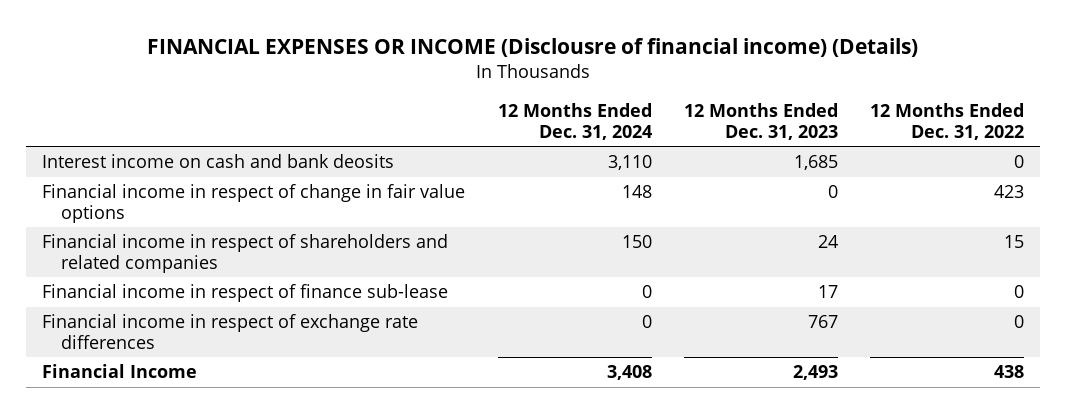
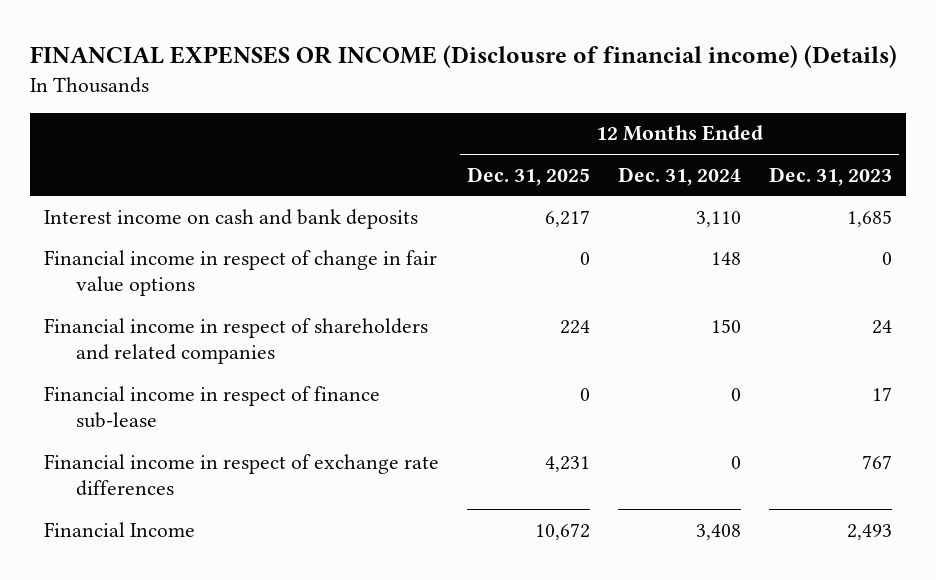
- | 12 Months Ended Dec. 31, 2024 | 12 Months Ended Dec. 31, 2023 | 12 Months Ended Dec. 31, 2022
+ | 12 Months Ended Dec. 31, 2025 | 12 Months Ended Dec. 31, 2024 | 12 Months Ended Dec. 31, 2023
- Interest income on cash and bank deosits | 3,110 | 1,685 | 0
+ Interest income on cash and bank deposits | 6,217 | 3,110 | 1,685

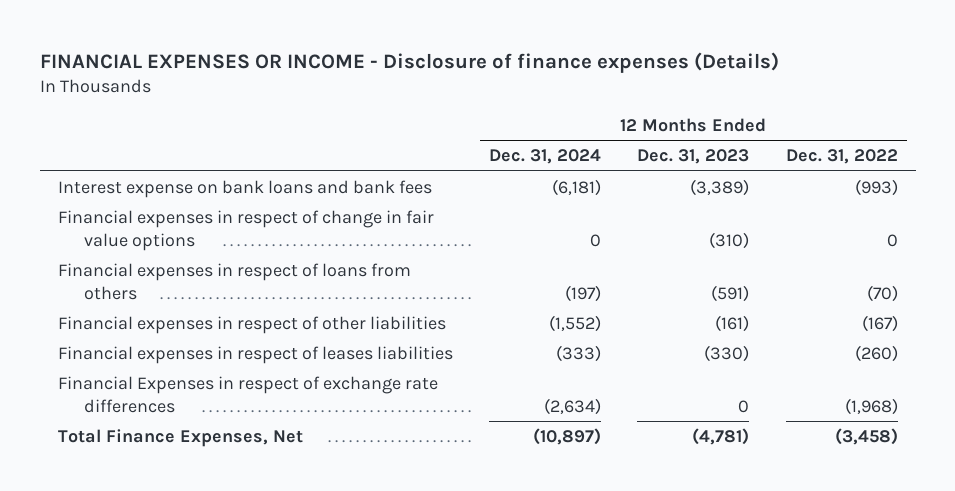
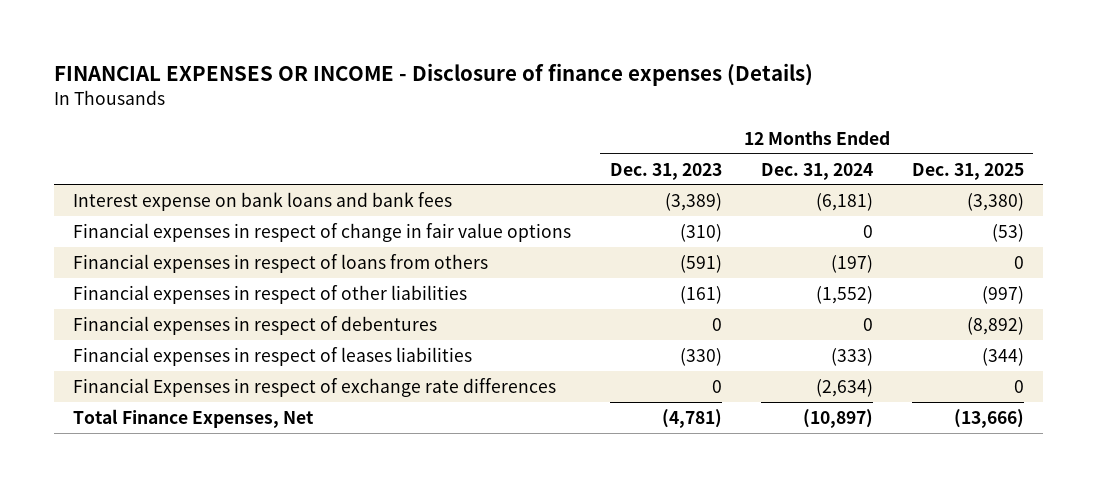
- | 12 Months Ended Dec. 31, 2024 | 12 Months Ended Dec. 31, 2023 | 12 Months Ended Dec. 31, 2022
+ | 12 Months Ended Dec. 31, 2023 | 12 Months Ended Dec. 31, 2024 | 12 Months Ended Dec. 31, 2025
+ Financial expenses in respect of debentures | 0 | 0 | (8,892)

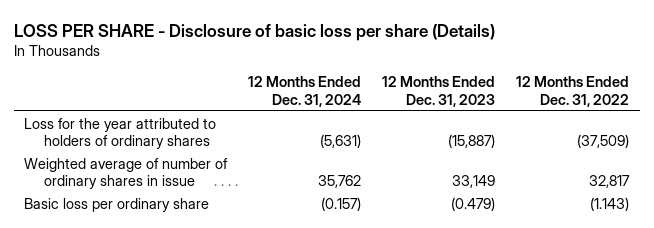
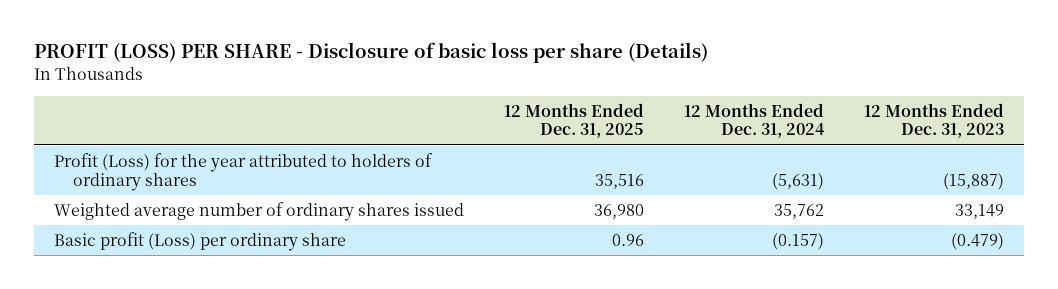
- LOSS PER SHARE - Disclosure of basic loss per share (Details)
+ PROFIT (LOSS) PER SHARE - Disclosure of basic loss per share (Details)
- | 12 Months Ended Dec. 31, 2024 | 12 Months Ended Dec. 31, 2023 | 12 Months Ended Dec. 31, 2022
+ | 12 Months Ended Dec. 31, 2025 | 12 Months Ended Dec. 31, 2024 | 12 Months Ended Dec. 31, 2023
- Loss for the year attributed to holders of ordinary shares | (5,631) | (15,887) | (37,509)
- Weighted average of number of ordinary shares in issue | 35,762 | 33,149 | 32,817
- Basic loss per ordinary share | (0.157) | (0.479) | (1.143)
+ Profit (Loss) for the year attributed to holders of ordinary shares | 35,516 | (5,631) | (15,887)
+ Weighted average number of ordinary shares issued | 36,980 | 35,762 | 33,149
+ Basic profit (Loss) per ordinary share | 0.96 | (0.157) | (0.479)

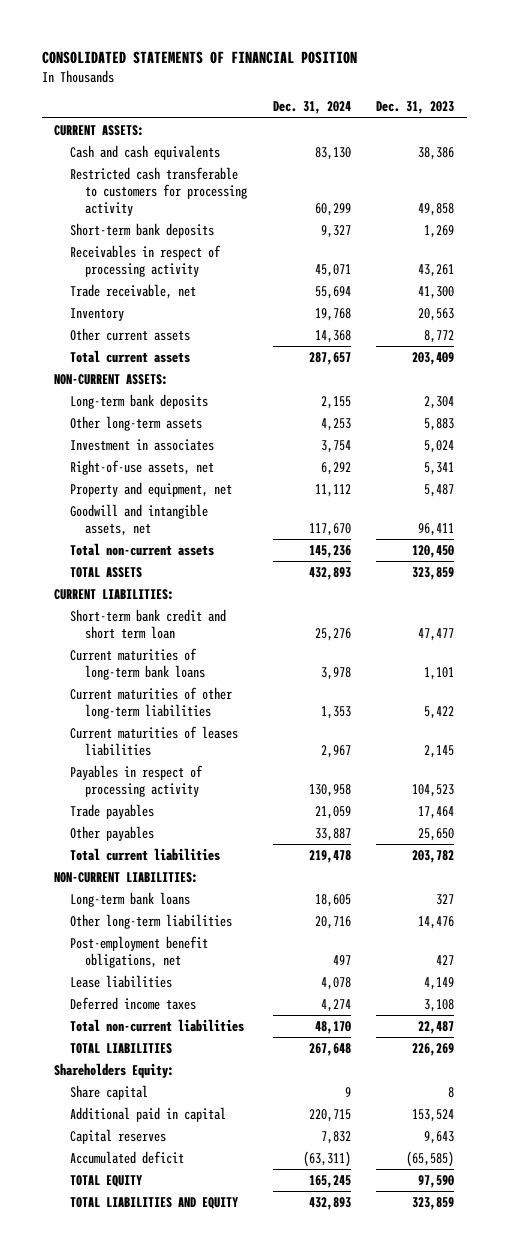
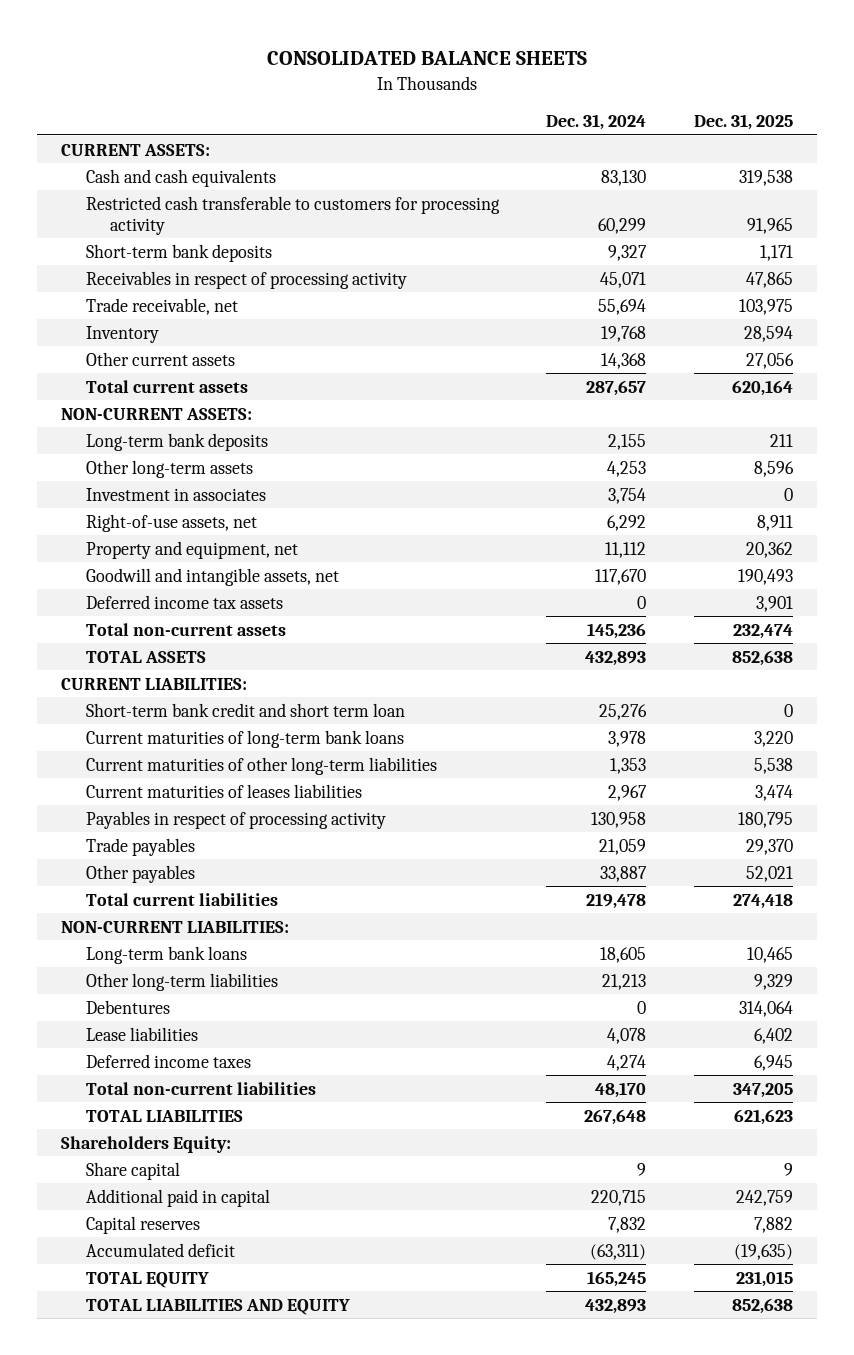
- CONSOLIDATED STATEMENTS OF FINANCIAL POSITION
+ CONSOLIDATED BALANCE SHEETS
- | Dec. 31, 2024 | Dec. 31, 2023
+ | Dec. 31, 2024 | Dec. 31, 2025
+ Deferred income tax assets | 0 | 3,901
- Other long-term liabilities | 20,716 | 14,476
- Post-employment benefit obligations, net | 497 | 427
+ Other long-term liabilities | 21,213 | 9,329
+ Debentures | 0 | 314,064

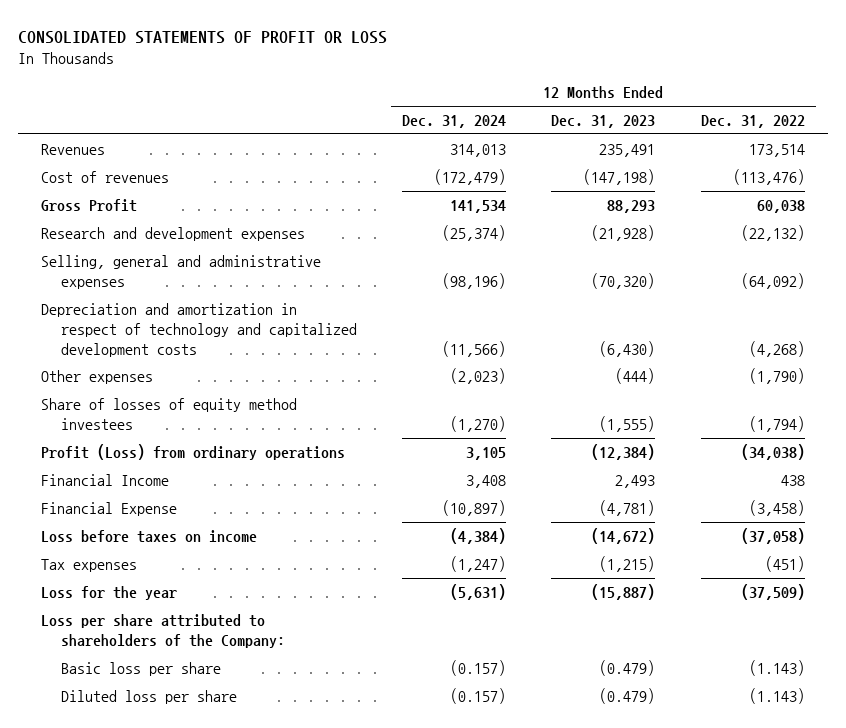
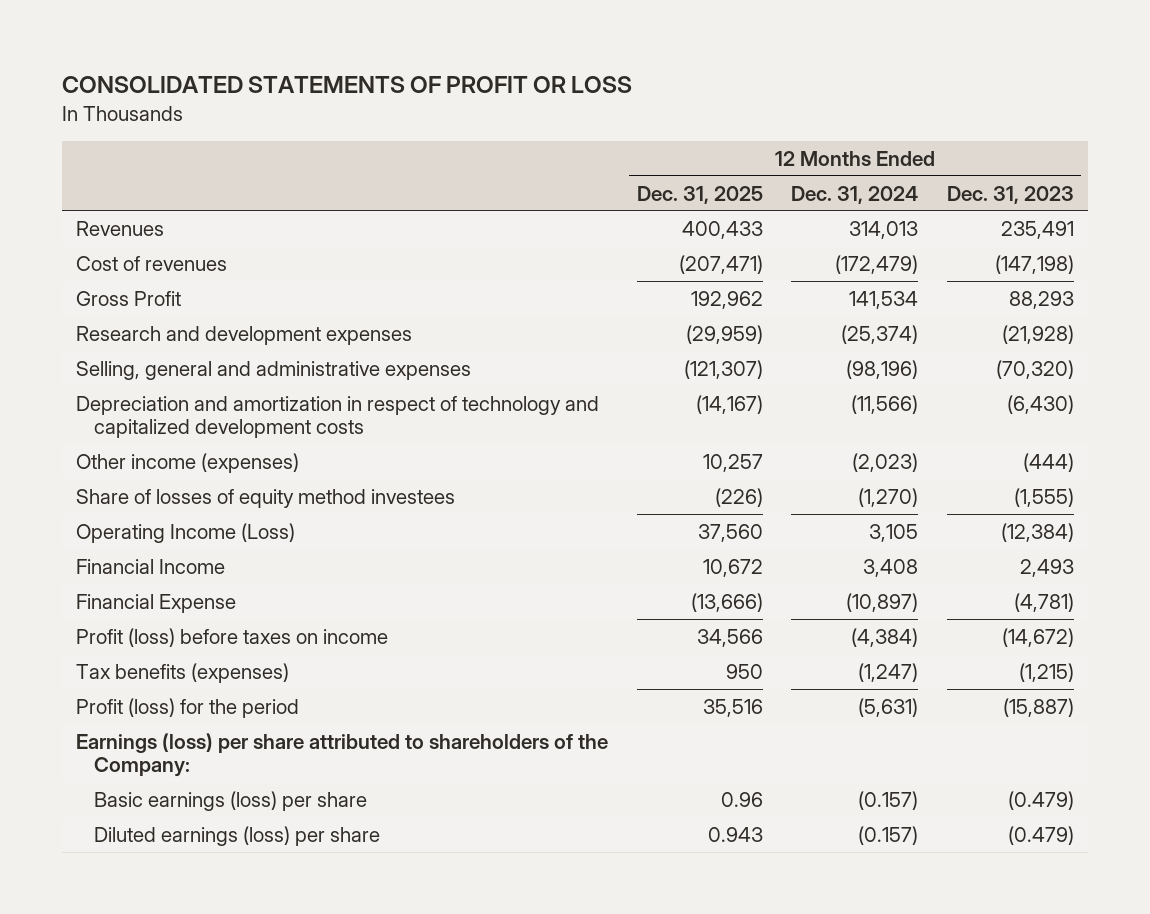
- | 12 Months Ended Dec. 31, 2024 | 12 Months Ended Dec. 31, 2023 | 12 Months Ended Dec. 31, 2022
+ | 12 Months Ended Dec. 31, 2025 | 12 Months Ended Dec. 31, 2024 | 12 Months Ended Dec. 31, 2023
- Other expenses | (2,023) | (444) | (1,790)
+ Other income (expenses) | 10,257 | (2,023) | (444)
- Profit (Loss) from ordinary operations | 3,105 | (12,384) | (34,038)
+ Operating Income (Loss) | 37,560 | 3,105 | (12,384)
- Loss before taxes on income | (4,384) | (14,672) | (37,058)
- Tax expenses | (1,247) | (1,215) | (451)
- Loss for the year | (5,631) | (15,887) | (37,509)
- Loss per share attributed to shareholders of the Company:
- Basic loss per share | (0.157) | (0.479) | (1.143)
- Diluted loss per share | (0.157) | (0.479) | (1.143)
+ Profit (loss) before taxes on income | 34,566 | (4,384) | (14,672)
+ Tax benefits (expenses) | 950 | (1,247) | (1,215)
+ Profit (loss) for the period | 35,516 | (5,631) | (15,887)
+ Earnings (loss) per share attributed to shareholders of the Company:
+ Basic earnings (loss) per share | 0.96 | (0.157) | (0.479)
+ Diluted earnings (loss) per share | 0.943 | (0.157) | (0.479)

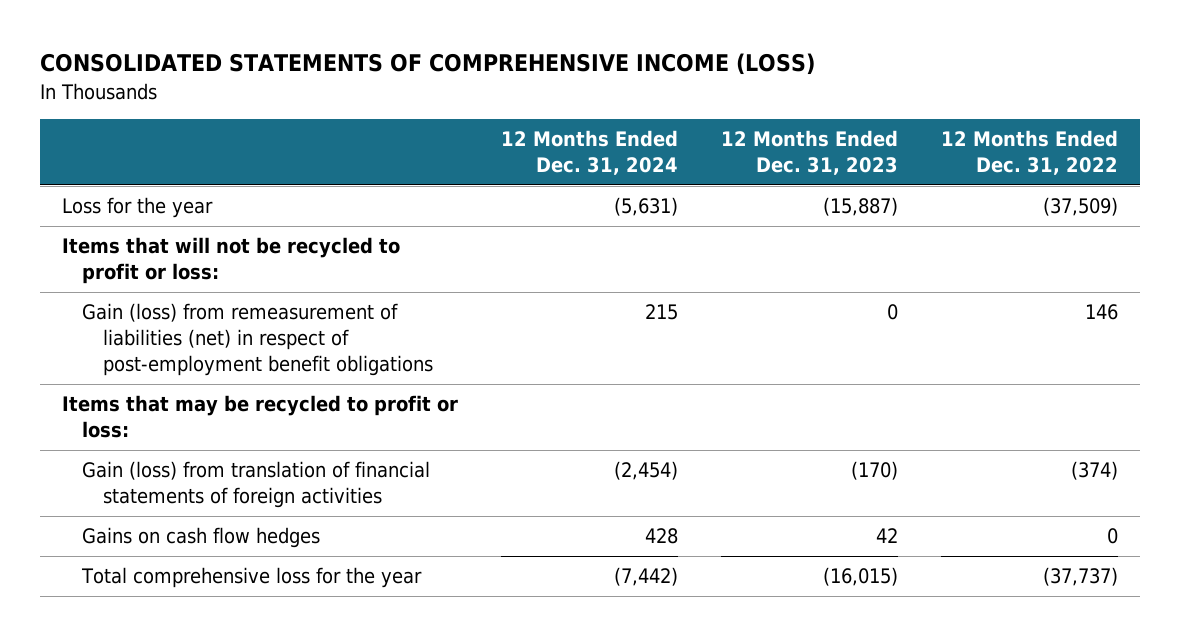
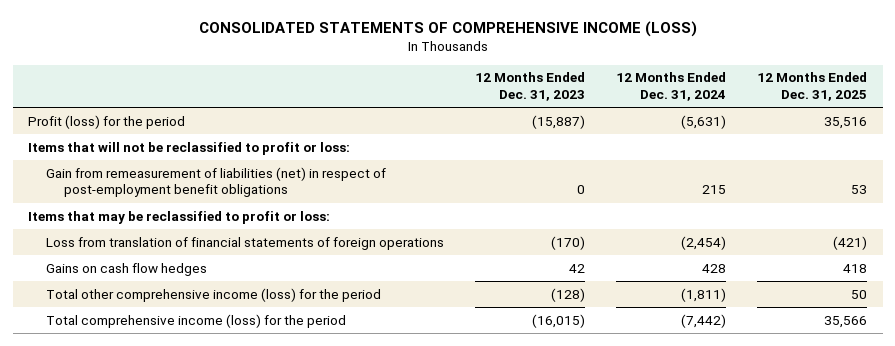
- | 12 Months Ended Dec. 31, 2024 | 12 Months Ended Dec. 31, 2023 | 12 Months Ended Dec. 31, 2022
+ | 12 Months Ended Dec. 31, 2023 | 12 Months Ended Dec. 31, 2024 | 12 Months Ended Dec. 31, 2025
- Loss for the year | (5,631) | (15,887) | (37,509)
- Items that will not be recycled to profit or loss:
- Gain (loss) from remeasurement of liabilities (net) in respect of post-employment benefit obligations | 215 | 0 | 146
- Items that may be recycled to profit or loss:
- Gain (loss) from translation of financial statements of foreign activities | (2,454) | (170) | (374)
+ Profit (loss) for the period | (15,887) | (5,631) | 35,516
+ Items that will not be reclassified to profit or loss:
+ Gain from remeasurement of liabilities (net) in respect of post-employment benefit obligations | 0 | 215 | 53
+ Items that may be reclassified to profit or loss:
+ Loss from translation of financial statements of foreign operations | (170) | (2,454) | (421)
- Total comprehensive loss for the year | (7,442) | (16,015) | (37,737)
+ Total other comprehensive income (loss) for the period | (128) | (1,811) | 50
+ Total comprehensive income (loss) for the period | (16,015) | (7,442) | 35,566

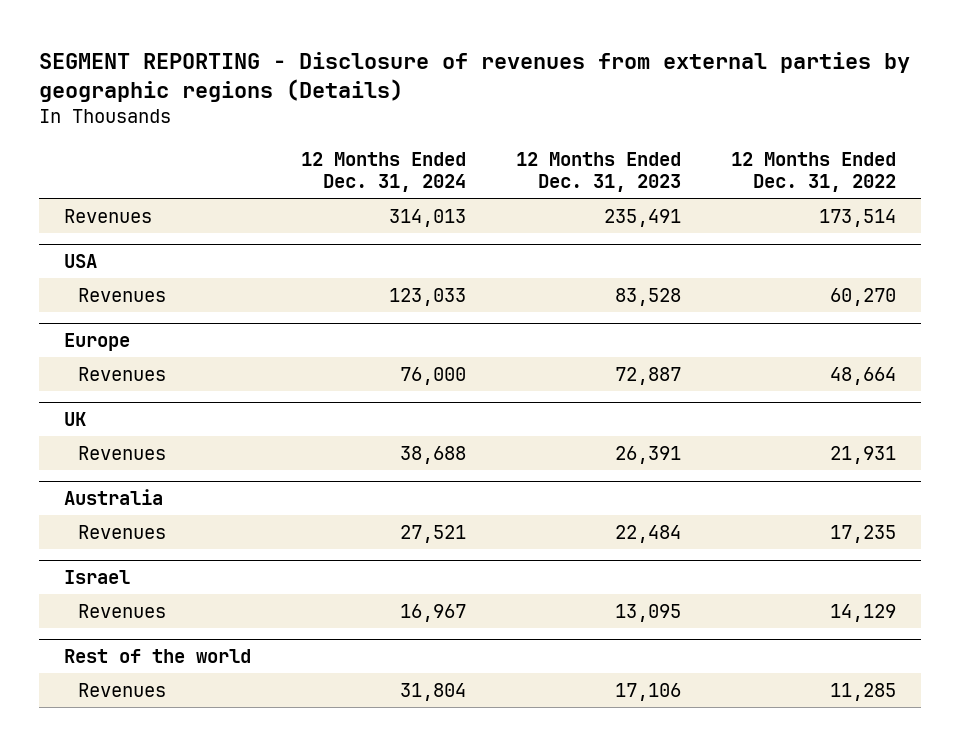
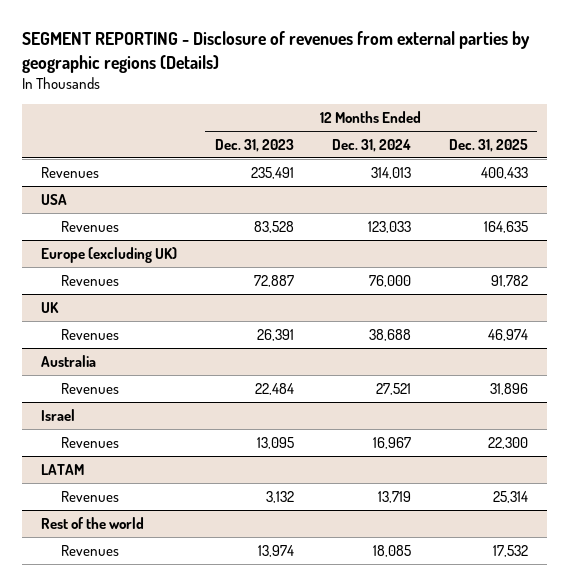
- | 12 Months Ended Dec. 31, 2024 | 12 Months Ended Dec. 31, 2023 | 12 Months Ended Dec. 31, 2022
+ | 12 Months Ended Dec. 31, 2023 | 12 Months Ended Dec. 31, 2024 | 12 Months Ended Dec. 31, 2025
- Europe
+ Europe (excluding UK)
+ LATAM
+ Revenues | 3,132 | 13,719 | 25,314
@ Rest of the world
- Revenues | 31,804 | 17,106 | 11,285
+ Revenues | 13,974 | 18,085 | 17,532

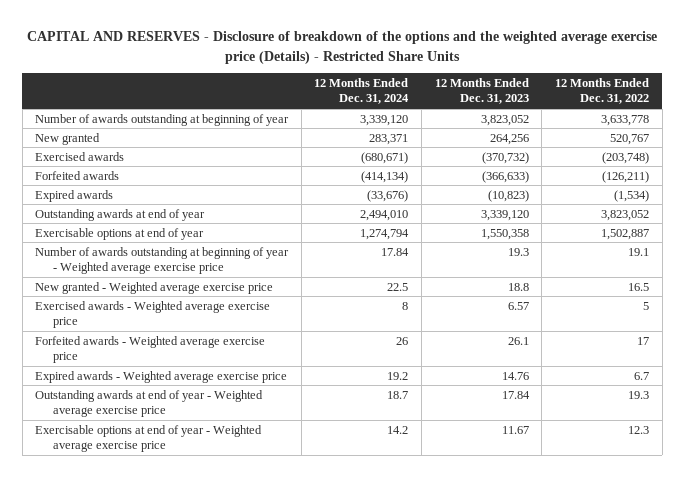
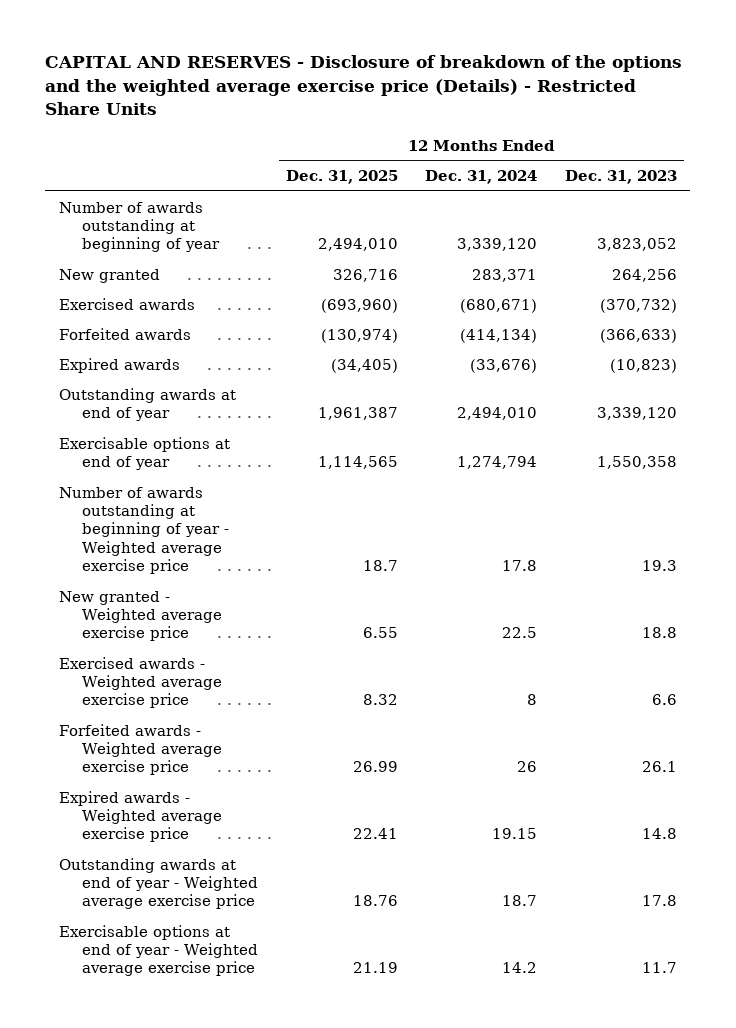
- | 12 Months Ended Dec. 31, 2024 | 12 Months Ended Dec. 31, 2023 | 12 Months Ended Dec. 31, 2022
+ | 12 Months Ended Dec. 31, 2025 | 12 Months Ended Dec. 31, 2024 | 12 Months Ended Dec. 31, 2023
- Number of awards outstanding at beginning of year - Weighted average exercise price | 17.84 | 19.3 | 19.1
+ Number of awards outstanding at beginning of year - Weighted average exercise price | 18.7 | 17.8 | 19.3
- Exercised awards - Weighted average exercise price | 8 | 6.57 | 5
+ Exercised awards - Weighted average exercise price | 8.32 | 8 | 6.6
- Expired awards - Weighted average exercise price | 19.2 | 14.76 | 6.7
- Outstanding awards at end of year - Weighted average exercise price | 18.7 | 17.84 | 19.3
- Exercisable options at end of year - Weighted average exercise price | 14.2 | 11.67 | 12.3
+ Expired awards - Weighted average exercise price | 22.41 | 19.15 | 14.8
+ Outstanding awards at end of year - Weighted average exercise price | 18.76 | 18.7 | 17.8
+ Exercisable options at end of year - Weighted average exercise price | 21.19 | 14.2 | 11.7

